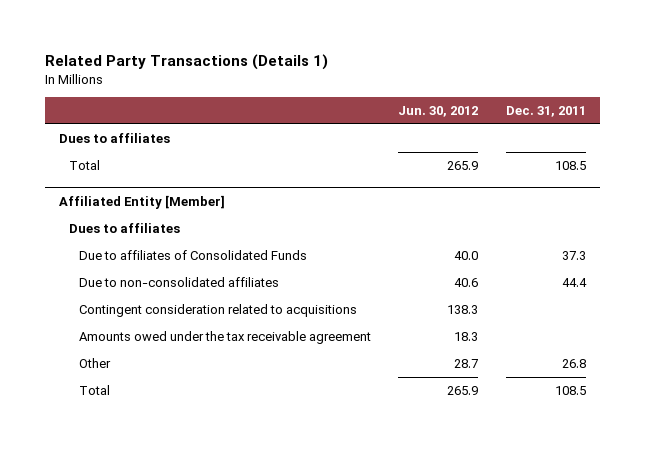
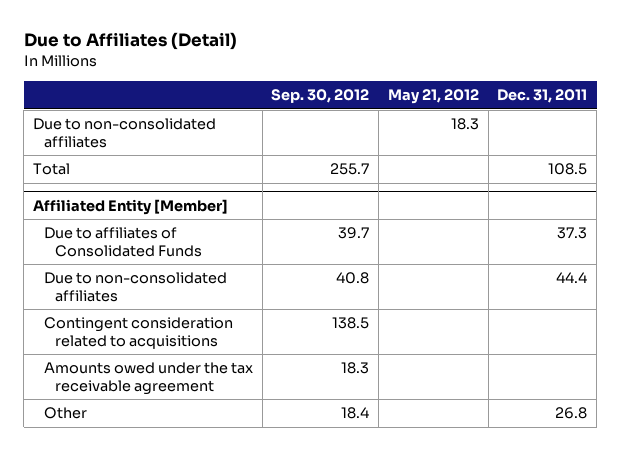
- Related Party Transactions (Details 1)
+ Due to Affiliates (Detail)
- | Jun. 30, 2012 | Dec. 31, 2011
+ | Sep. 30, 2012 | May 21, 2012 | Dec. 31, 2011
- Dues to affiliates
+ Due to non-consolidated affiliates | | 18.3 |
@ Affiliated Entity [Member]
- Dues to affiliates
- Total | 265.9 | 108.5

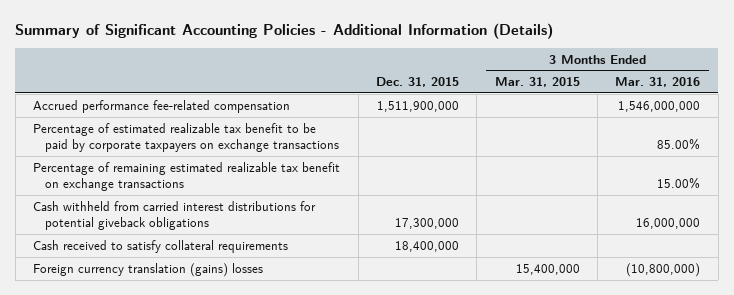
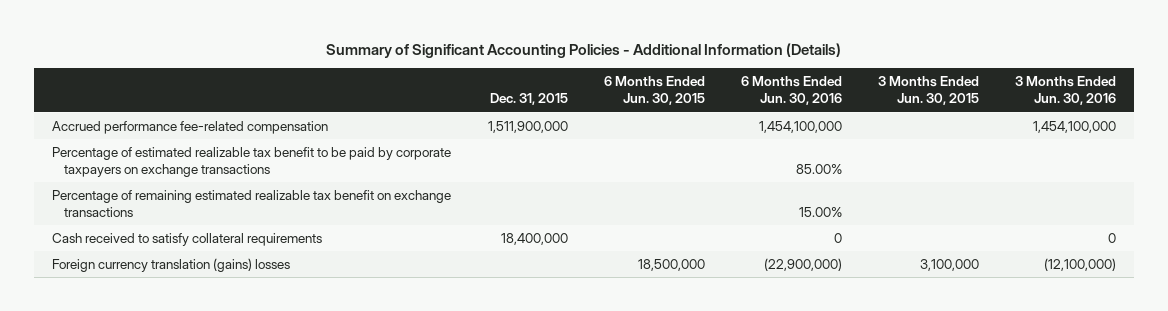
- | Dec. 31, 2015 | 3 Months Ended Mar. 31, 2015 | 3 Months Ended Mar. 31, 2016
+ | Dec. 31, 2015 | 6 Months Ended Jun. 30, 2015 | 6 Months Ended Jun. 30, 2016 | 3 Months Ended Jun. 30, 2015 | 3 Months Ended Jun. 30, 2016
- Cash withheld from carried interest distributions for potential giveback obligations | 17,300,000 | | 16,000,000

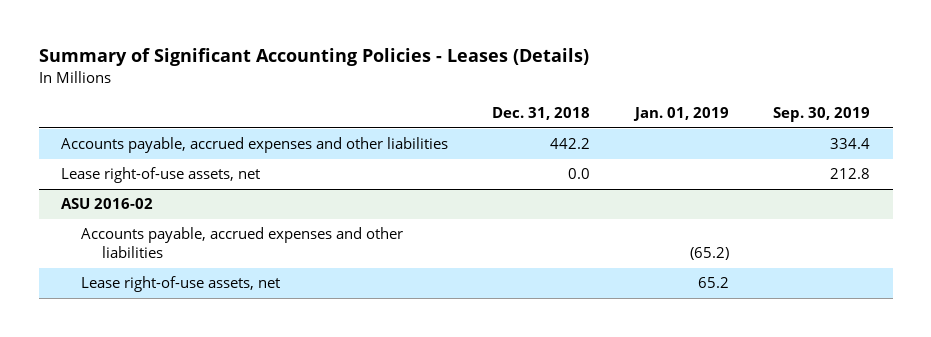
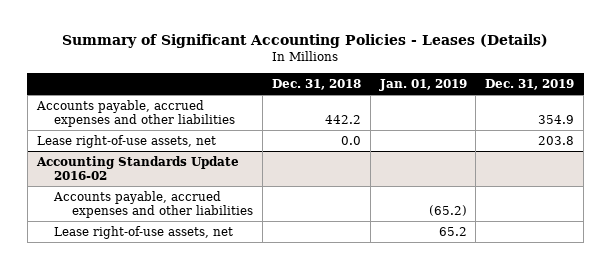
- | Dec. 31, 2018 | Jan. 01, 2019 | Sep. 30, 2019
+ | Dec. 31, 2018 | Jan. 01, 2019 | Dec. 31, 2019
- ASU 2016-02
+ Accounting Standards Update 2016-02

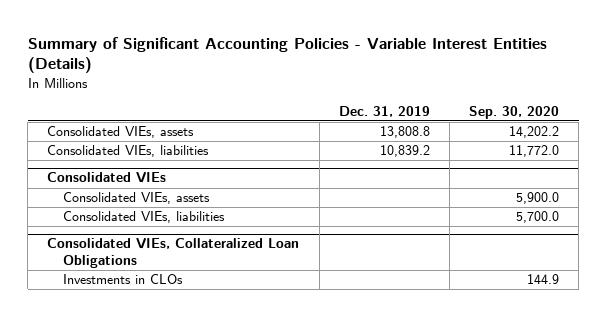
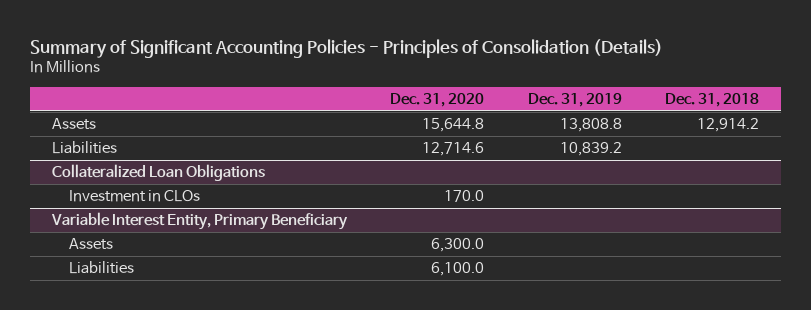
- Summary of Significant Accounting Policies - Variable Interest Entities (Details)
+ Summary of Significant Accounting Policies - Principles of Consolidation (Details)
- | Dec. 31, 2019 | Sep. 30, 2020
+ | Dec. 31, 2020 | Dec. 31, 2019 | Dec. 31, 2018
- Consolidated VIEs, assets | 13,808.8 | 14,202.2
- Consolidated VIEs, liabilities | 10,839.2 | 11,772.0
- Consolidated VIEs
- Consolidated VIEs, assets | | 5,900.0
- Consolidated VIEs, liabilities | | 5,700.0
- Consolidated VIEs, Collateralized Loan Obligations
- Investments in CLOs | | 144.9
+ Assets | 15,644.8 | 13,808.8 | 12,914.2
+ Liabilities | 12,714.6 | 10,839.2 |
+ Collateralized Loan Obligations
+ Investment in CLOs | 170.0 | |
+ Variable Interest Entity, Primary Beneficiary
+ Assets | 6,300.0 | |
+ Liabilities | 6,100.0 | |

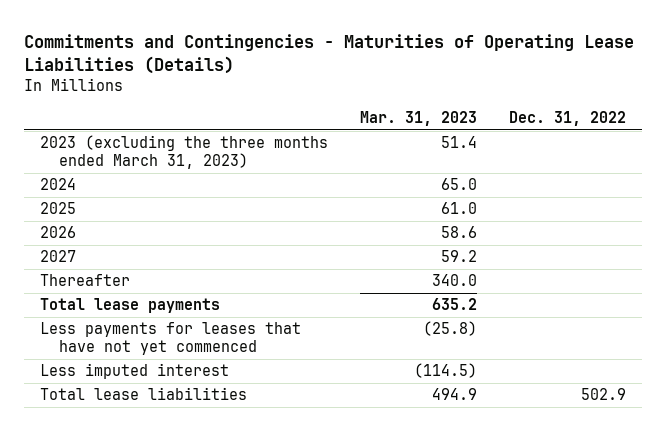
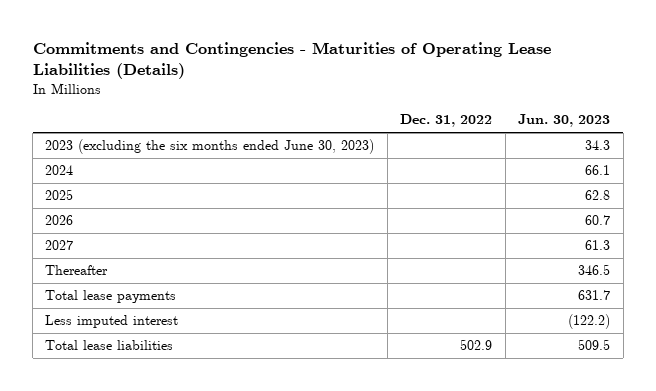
- | Mar. 31, 2023 | Dec. 31, 2022
+ | Dec. 31, 2022 | Jun. 30, 2023
- 2023 (excluding the three months ended March 31, 2023) | 51.4 |
+ 2023 (excluding the six months ended June 30, 2023) | | 34.3
- Less payments for leases that have not yet commenced | (25.8) |

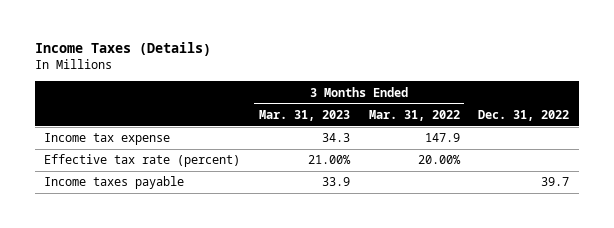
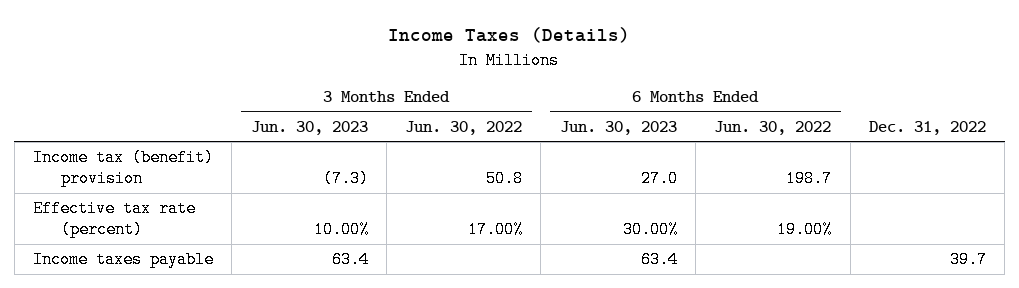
- | 3 Months Ended Mar. 31, 2023 | 3 Months Ended Mar. 31, 2022 | Dec. 31, 2022
+ | 3 Months Ended Jun. 30, 2023 | 3 Months Ended Jun. 30, 2022 | 6 Months Ended Jun. 30, 2023 | 6 Months Ended Jun. 30, 2022 | Dec. 31, 2022
- Income tax expense | 34.3 | 147.9 |
+ Income tax (benefit) provision | (7.3) | 50.8 | 27.0 | 198.7 |

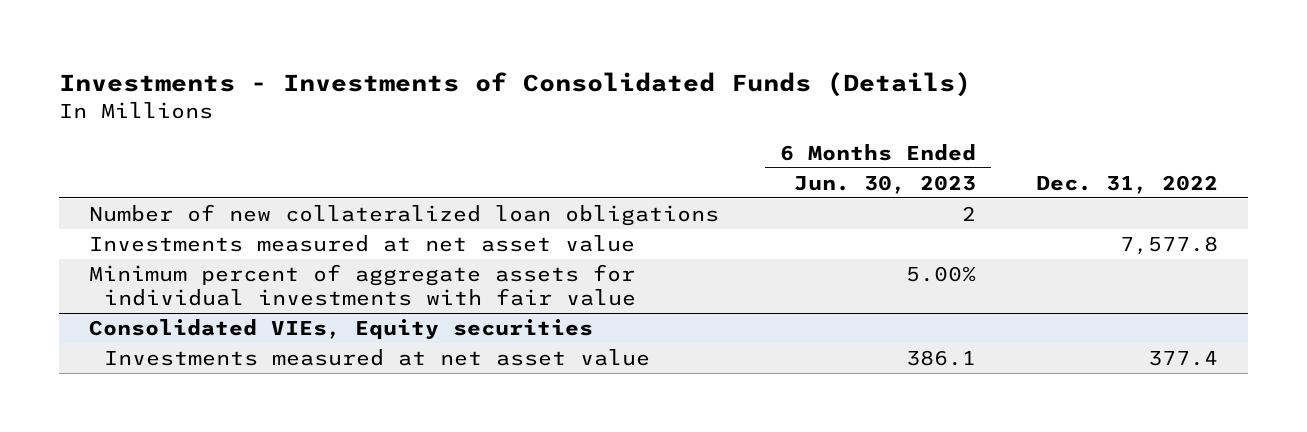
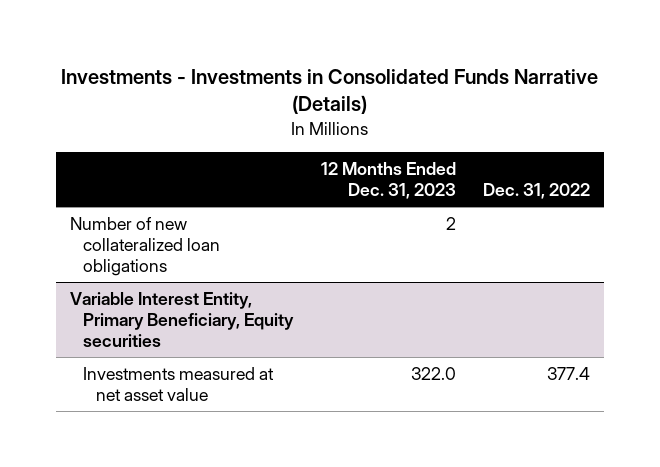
- Investments - Investments of Consolidated Funds (Details)
+ Investments - Investments in Consolidated Funds Narrative (Details)
- | 6 Months Ended Jun. 30, 2023 | Dec. 31, 2022
+ | 12 Months Ended Dec. 31, 2023 | Dec. 31, 2022
- Investments measured at net asset value | | 7,577.8
- Minimum percent of aggregate assets for individual investments with fair value | 5.00% |
- Consolidated VIEs, Equity securities
+ Variable Interest Entity, Primary Beneficiary, Equity securities

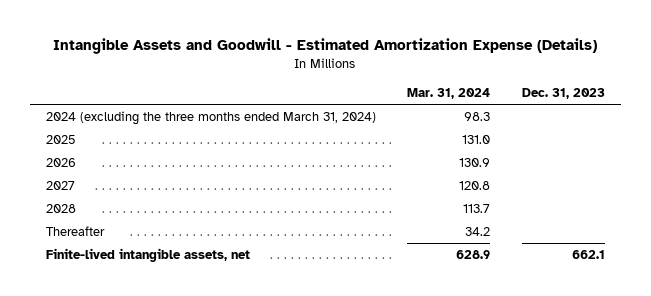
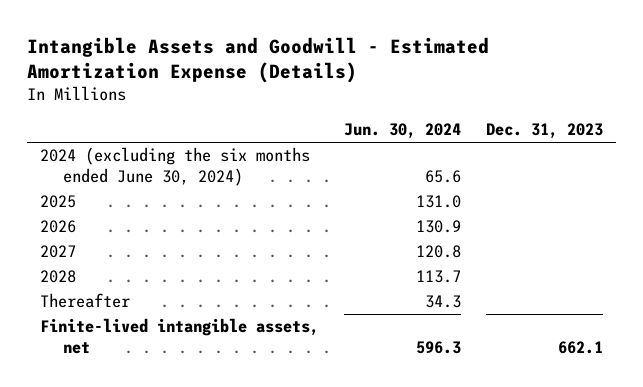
- | Mar. 31, 2024 | Dec. 31, 2023
+ | Jun. 30, 2024 | Dec. 31, 2023
- 2024 (excluding the three months ended March 31, 2024) | 98.3 |
+ 2024 (excluding the six months ended June 30, 2024) | 65.6 |

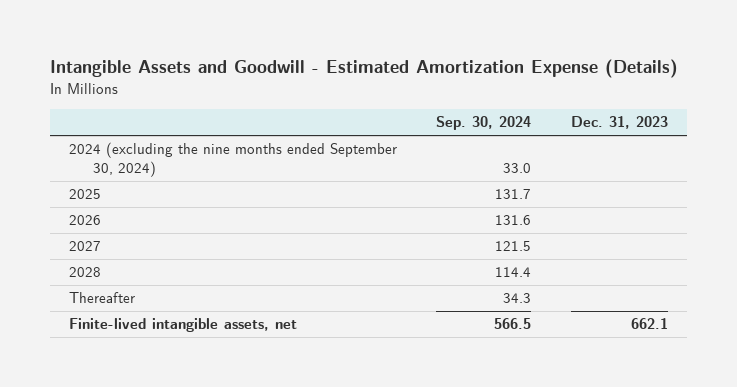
- | Jun. 30, 2024 | Dec. 31, 2023
+ | Sep. 30, 2024 | Dec. 31, 2023
- 2024 (excluding the six months ended June 30, 2024) | 65.6 |
+ 2024 (excluding the nine months ended September 30, 2024) | 33.0 |

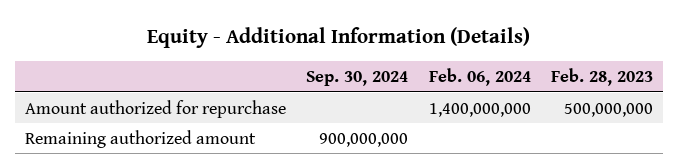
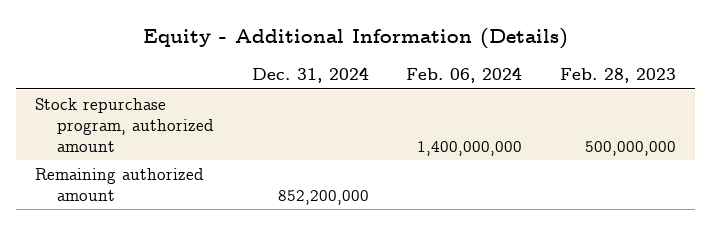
- | Sep. 30, 2024 | Feb. 06, 2024 | Feb. 28, 2023
+ | Dec. 31, 2024 | Feb. 06, 2024 | Feb. 28, 2023
- Amount authorized for repurchase | | 1,400,000,000 | 500,000,000
+ Stock repurchase program, authorized amount | | 1,400,000,000 | 500,000,000

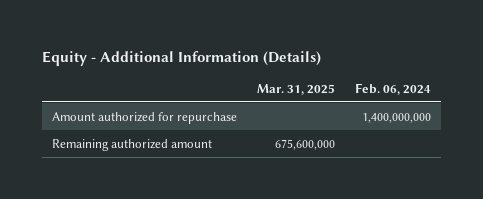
- | Dec. 31, 2024 | Feb. 06, 2024 | Feb. 28, 2023
+ | Mar. 31, 2025 | Feb. 06, 2024
- Stock repurchase program, authorized amount | | 1,400,000,000 | 500,000,000
+ Amount authorized for repurchase | | 1,400,000,000

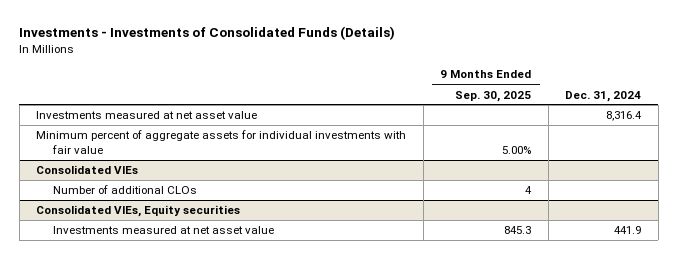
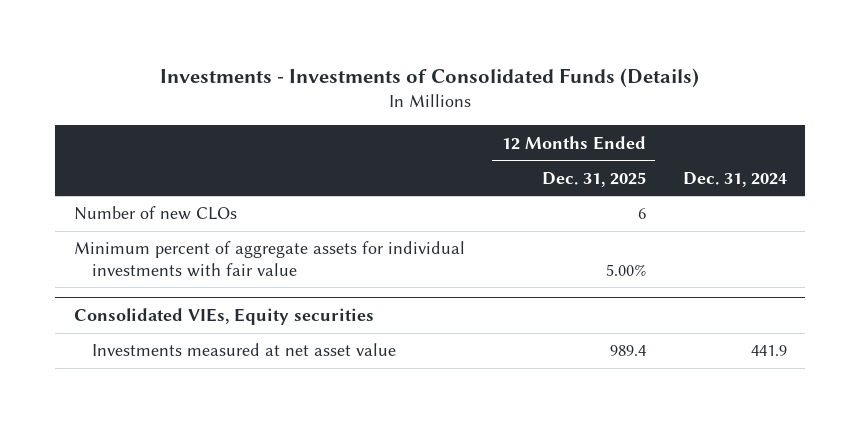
- | 9 Months Ended Sep. 30, 2025 | Dec. 31, 2024
+ | 12 Months Ended Dec. 31, 2025 | Dec. 31, 2024
- Investments measured at net asset value | | 8,316.4
+ Number of new CLOs | 6 |
- Consolidated VIEs
- Number of additional CLOs | 4 |

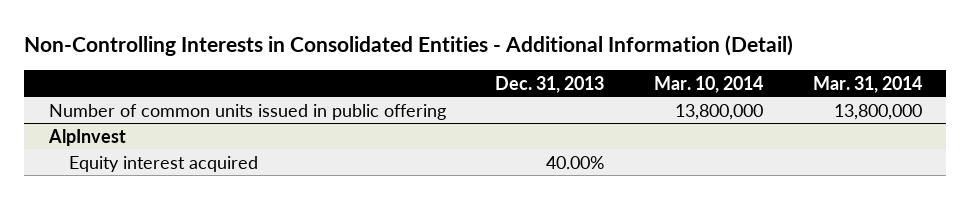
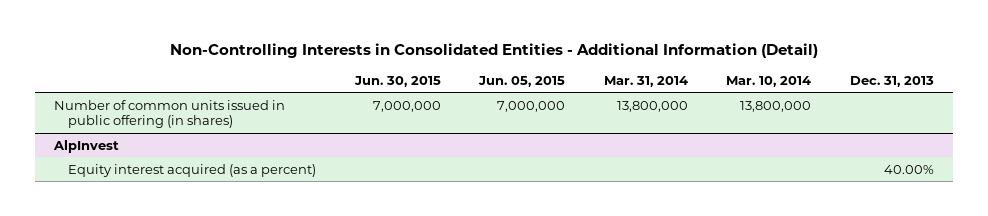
- | Dec. 31, 2013 | Mar. 10, 2014 | Mar. 31, 2014
+ | Jun. 30, 2015 | Jun. 05, 2015 | Mar. 31, 2014 | Mar. 10, 2014 | Dec. 31, 2013
- Number of common units issued in public offering | | 13,800,000 | 13,800,000
+ Number of common units issued in public offering (in shares) | 7,000,000 | 7,000,000 | 13,800,000 | 13,800,000 |
@ AlpInvest
- Equity interest acquired | 40.00% | |
+ Equity interest acquired (as a percent) | | | | | 40.00%

